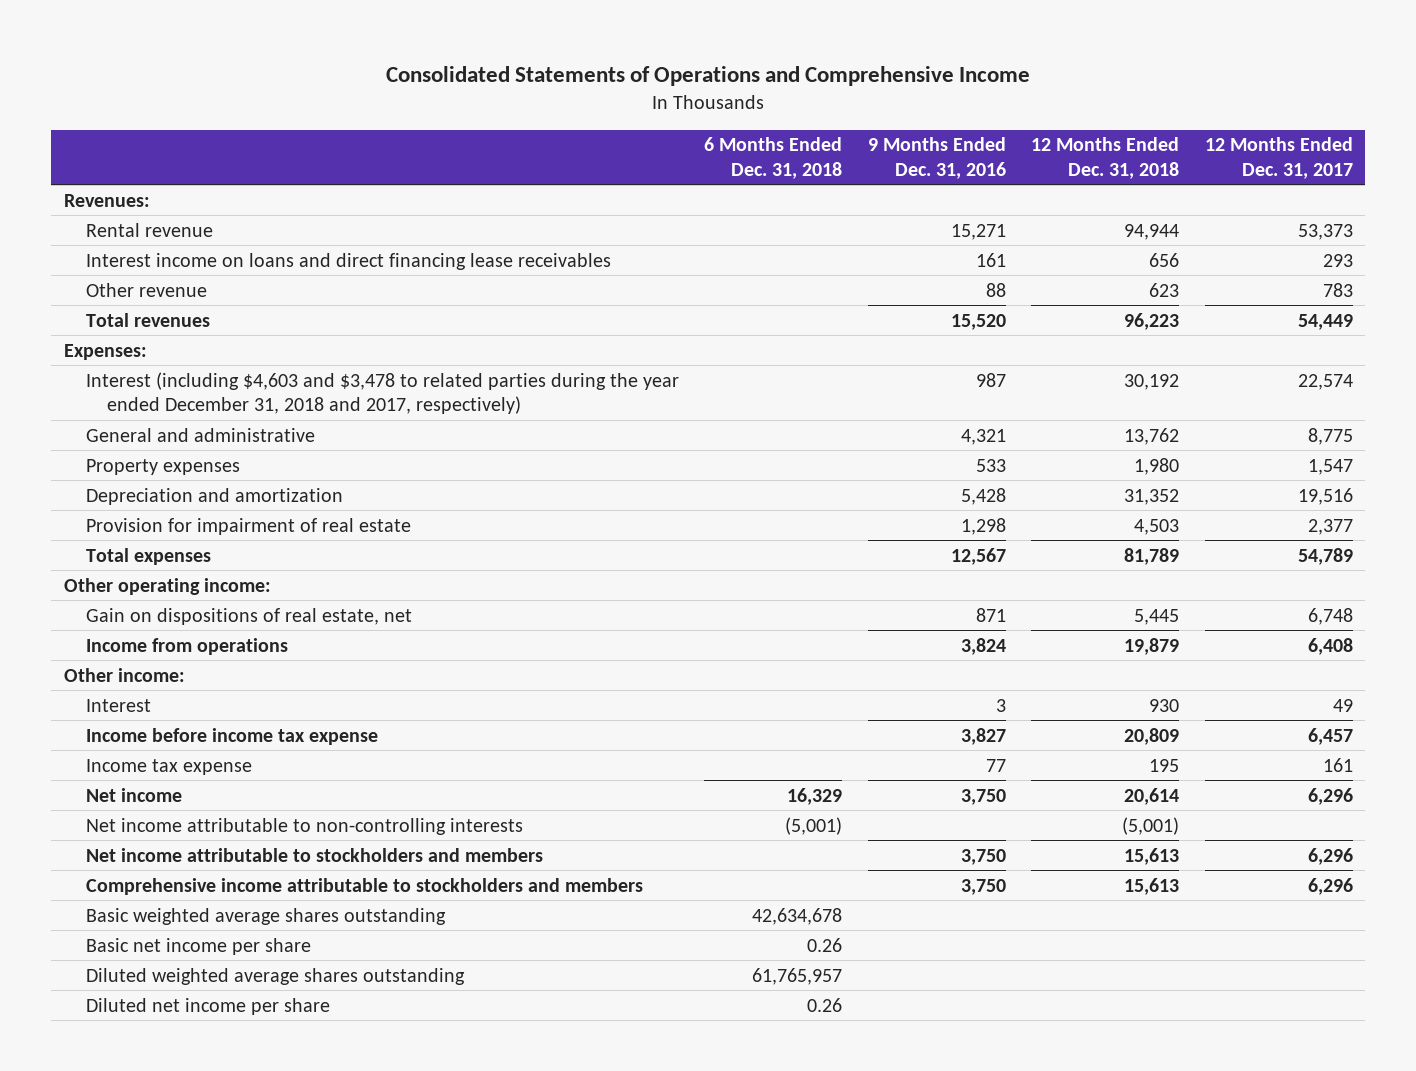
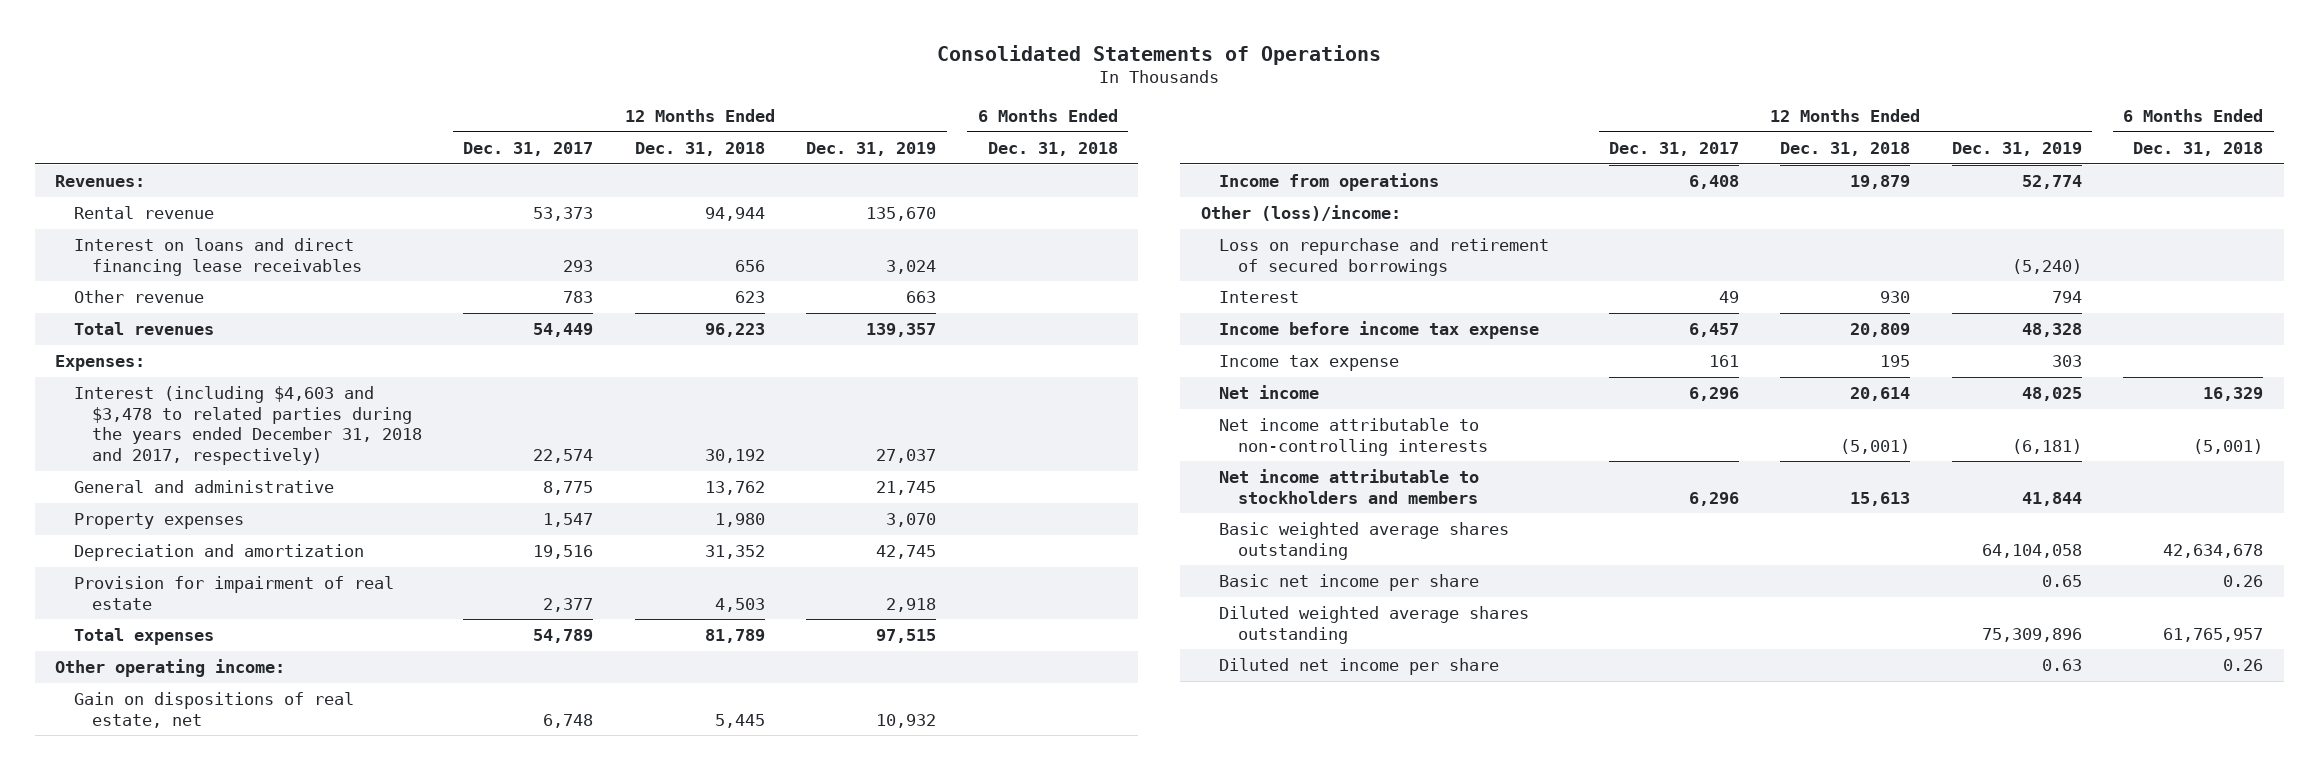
- Consolidated Statements of Operations and Comprehensive Income
+ Consolidated Statements of Operations
- | 6 Months Ended Dec. 31, 2018 | 9 Months Ended Dec. 31, 2016 | 12 Months Ended Dec. 31, 2018 | 12 Months Ended Dec. 31, 2017
+ | 12 Months Ended Dec. 31, 2017 | 12 Months Ended Dec. 31, 2018 | 12 Months Ended Dec. 31, 2019 | 6 Months Ended Dec. 31, 2018
- Interest income on loans and direct financing lease receivables | | 161 | 656 | 293
+ Interest on loans and direct financing lease receivables | 293 | 656 | 3,024 |
- Interest (including $4,603 and $3,478 to related parties during the year ended December 31, 2018 and 2017, respectively) | | 987 | 30,192 | 22,574
+ Interest (including $4,603 and $3,478 to related parties during the years ended December 31, 2018 and 2017, respectively) | 22,574 | 30,192 | 27,037 |
- Other income:
+ Other (loss)/income:
+ Loss on repurchase and retirement of secured borrowings | | | (5,240) |
- Comprehensive income attributable to stockholders and members | | 3,750 | 15,613 | 6,296

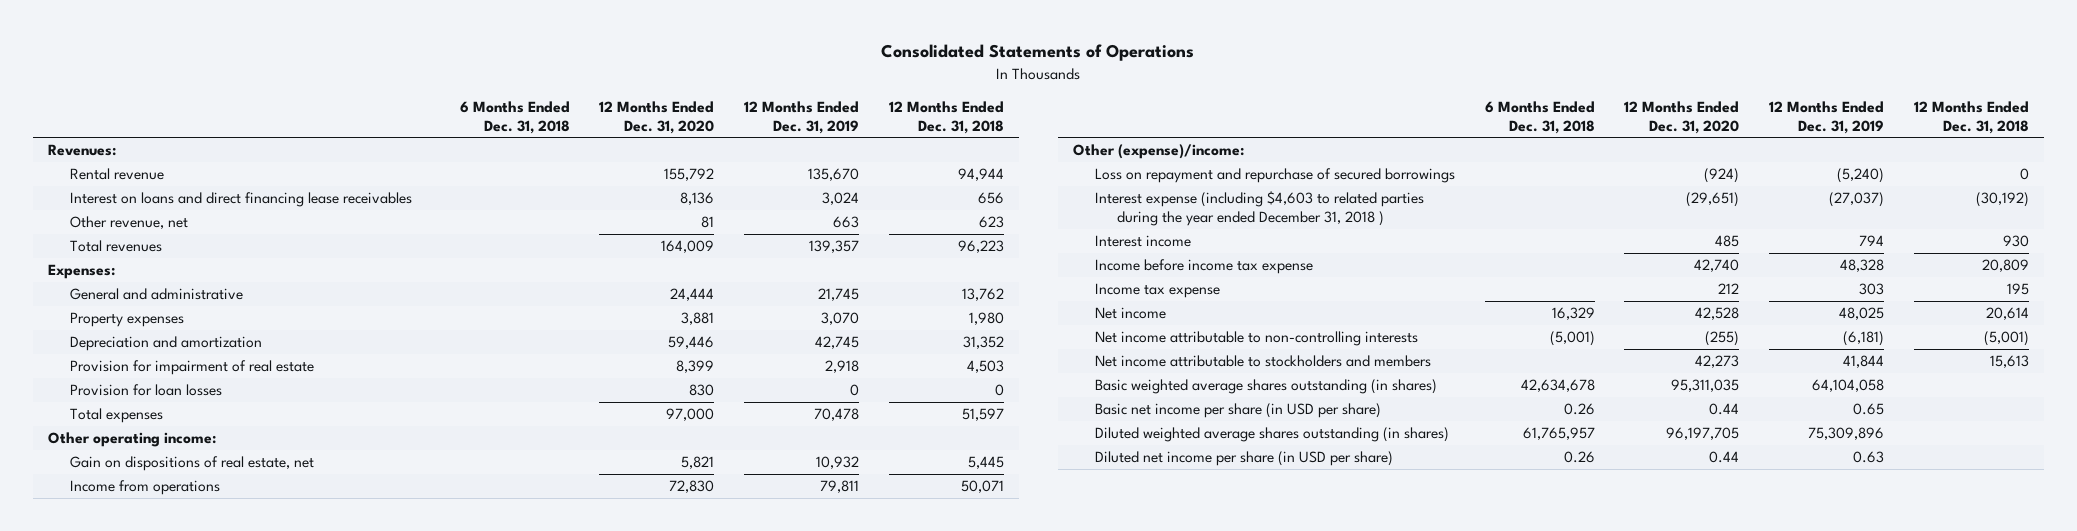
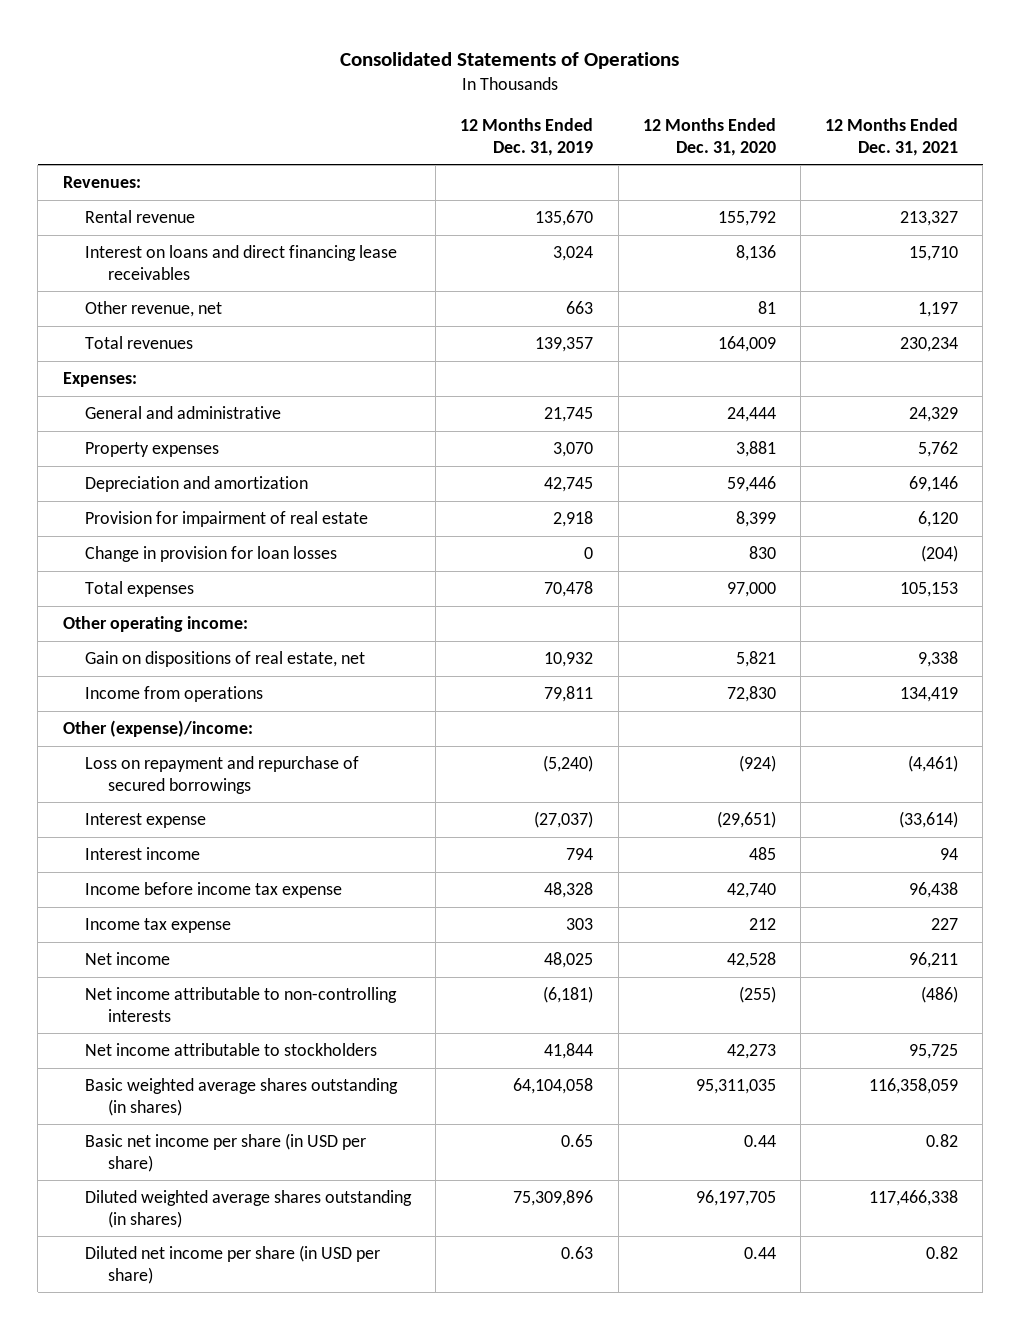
- | 6 Months Ended Dec. 31, 2018 | 12 Months Ended Dec. 31, 2020 | 12 Months Ended Dec. 31, 2019 | 12 Months Ended Dec. 31, 2018
+ | 12 Months Ended Dec. 31, 2019 | 12 Months Ended Dec. 31, 2020 | 12 Months Ended Dec. 31, 2021
- Provision for loan losses | | 830 | 0 | 0
+ Change in provision for loan losses | 0 | 830 | (204)
- Interest expense (including $4,603 to related parties during the year ended December 31, 2018 ) | | (29,651) | (27,037) | (30,192)
+ Interest expense | (27,037) | (29,651) | (33,614)
- Net income attributable to stockholders and members | | 42,273 | 41,844 | 15,613
+ Net income attributable to stockholders | 41,844 | 42,273 | 95,725

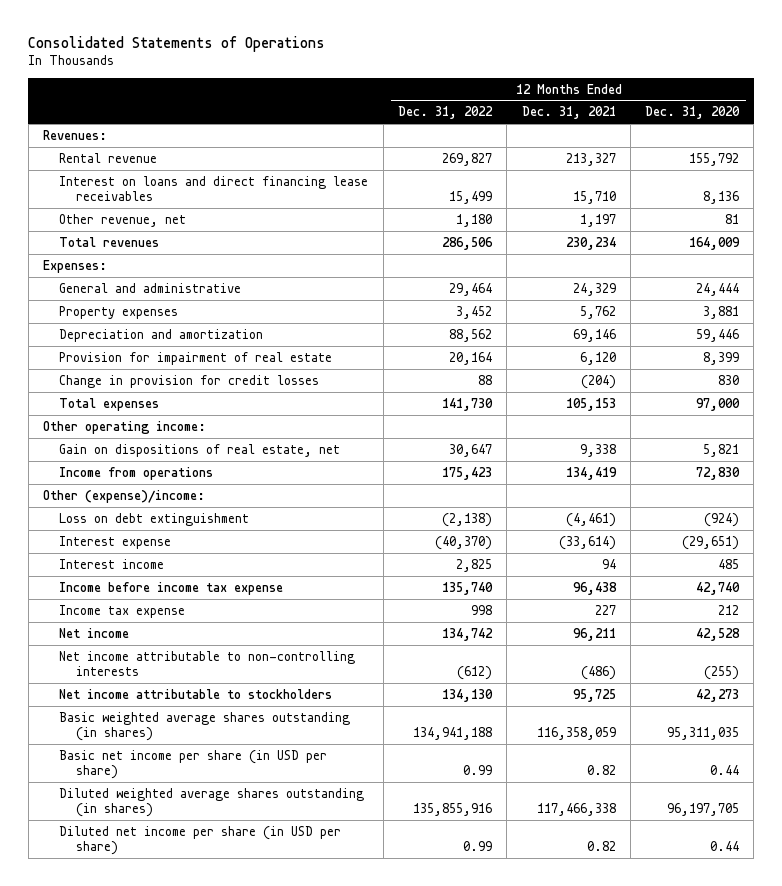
- | 12 Months Ended Dec. 31, 2019 | 12 Months Ended Dec. 31, 2020 | 12 Months Ended Dec. 31, 2021
+ | 12 Months Ended Dec. 31, 2022 | 12 Months Ended Dec. 31, 2021 | 12 Months Ended Dec. 31, 2020
- Change in provision for loan losses | 0 | 830 | (204)
+ Change in provision for credit losses | 88 | (204) | 830
- Loss on repayment and repurchase of secured borrowings | (5,240) | (924) | (4,461)
+ Loss on debt extinguishment | (2,138) | (4,461) | (924)

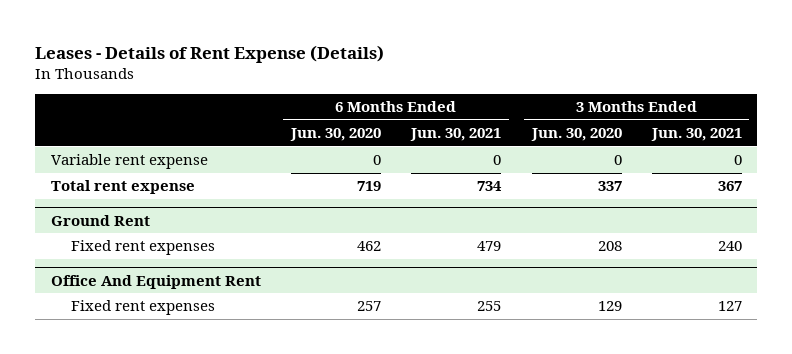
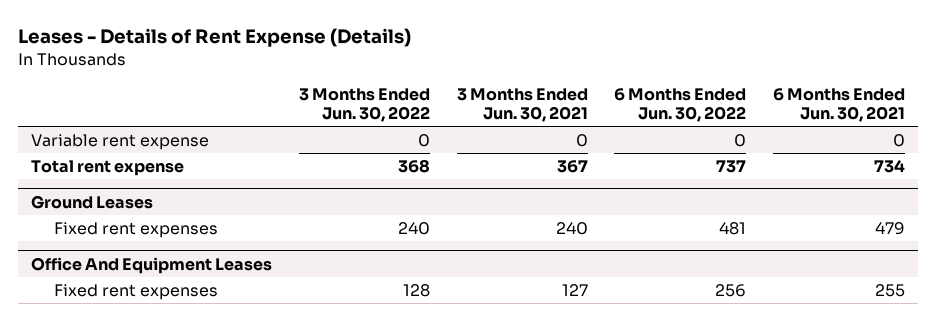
- | 6 Months Ended Jun. 30, 2020 | 6 Months Ended Jun. 30, 2021 | 3 Months Ended Jun. 30, 2020 | 3 Months Ended Jun. 30, 2021
+ | 3 Months Ended Jun. 30, 2022 | 3 Months Ended Jun. 30, 2021 | 6 Months Ended Jun. 30, 2022 | 6 Months Ended Jun. 30, 2021
- Ground Rent
+ Ground Leases
- Office And Equipment Rent
+ Office And Equipment Leases

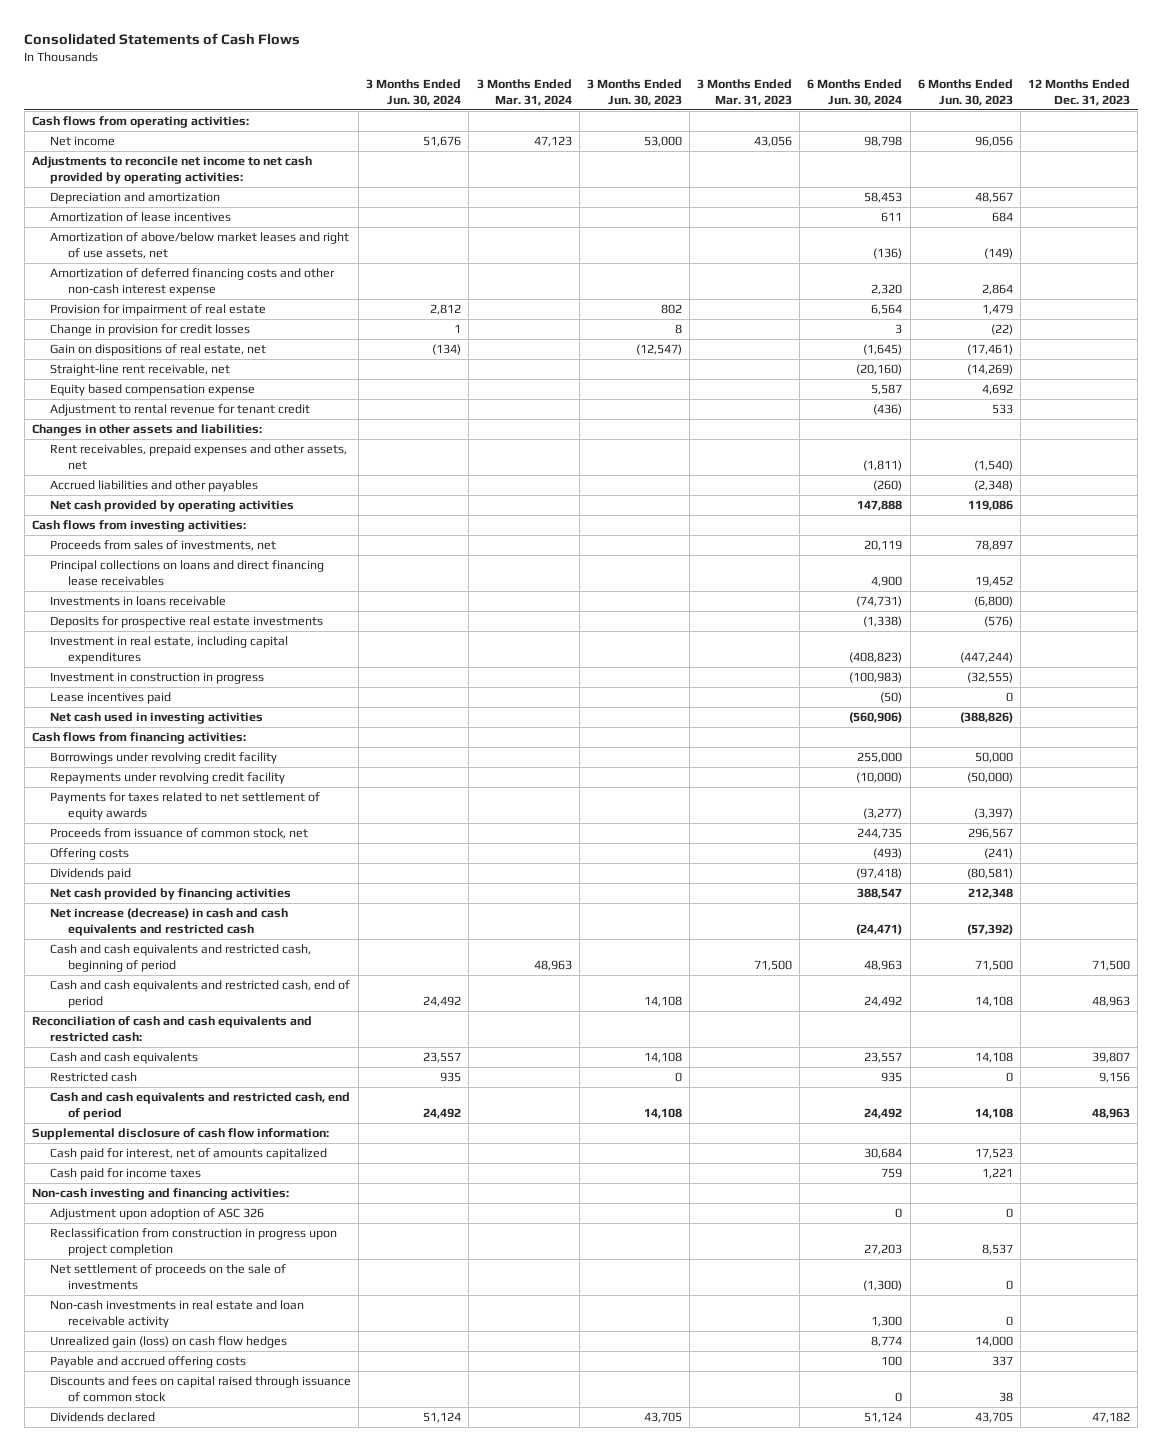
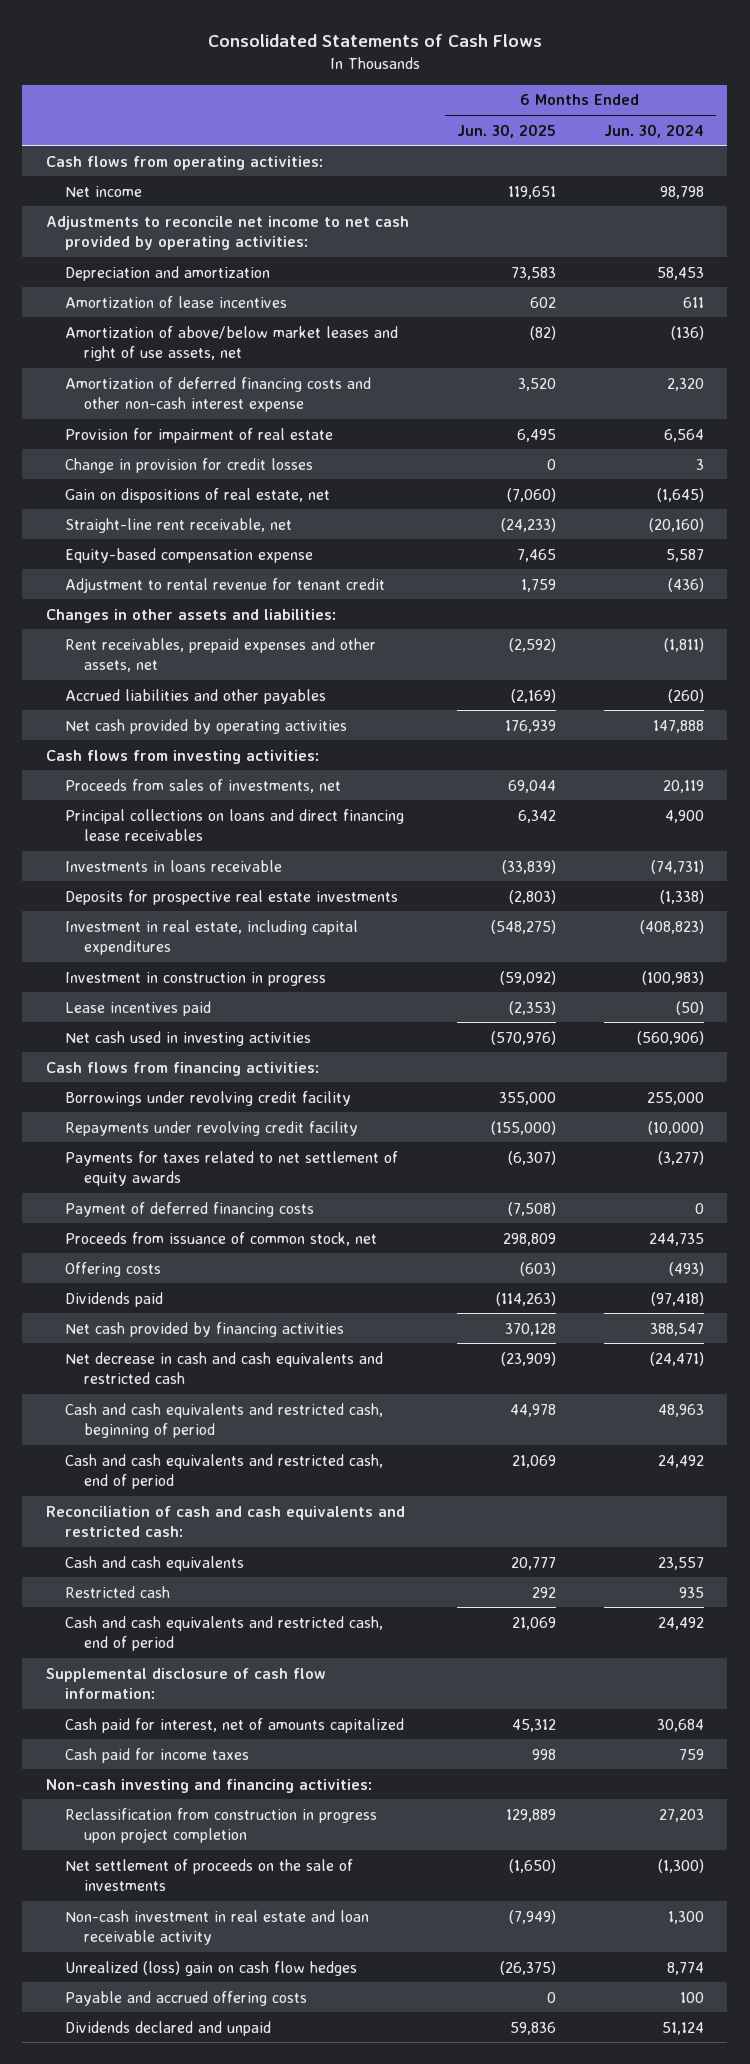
- | 3 Months Ended Jun. 30, 2024 | 3 Months Ended Mar. 31, 2024 | 3 Months Ended Jun. 30, 2023 | 3 Months Ended Mar. 31, 2023 | 6 Months Ended Jun. 30, 2024 | 6 Months Ended Jun. 30, 2023 | 12 Months Ended Dec. 31, 2023
+ | 6 Months Ended Jun. 30, 2025 | 6 Months Ended Jun. 30, 2024
- Equity based compensation expense | | | | | 5,587 | 4,692 |
+ Equity-based compensation expense | 7,465 | 5,587
+ Payment of deferred financing costs | (7,508) | 0
- Net increase (decrease) in cash and cash equivalents and restricted cash | | | | | (24,471) | (57,392) |
+ Net decrease in cash and cash equivalents and restricted cash | (23,909) | (24,471)
- Adjustment upon adoption of ASC 326 | | | | | 0 | 0 |
- Non-cash investments in real estate and loan receivable activity | | | | | 1,300 | 0 |
- Unrealized gain (loss) on cash flow hedges | | | | | 8,774 | 14,000 |
+ Non-cash investment in real estate and loan receivable activity | (7,949) | 1,300
+ Unrealized (loss) gain on cash flow hedges | (26,375) | 8,774
- Discounts and fees on capital raised through issuance of common stock | | | | | 0 | 38 |
- Dividends declared | 51,124 | | 43,705 | | 51,124 | 43,705 | 47,182
+ Dividends declared and unpaid | 59,836 | 51,124

